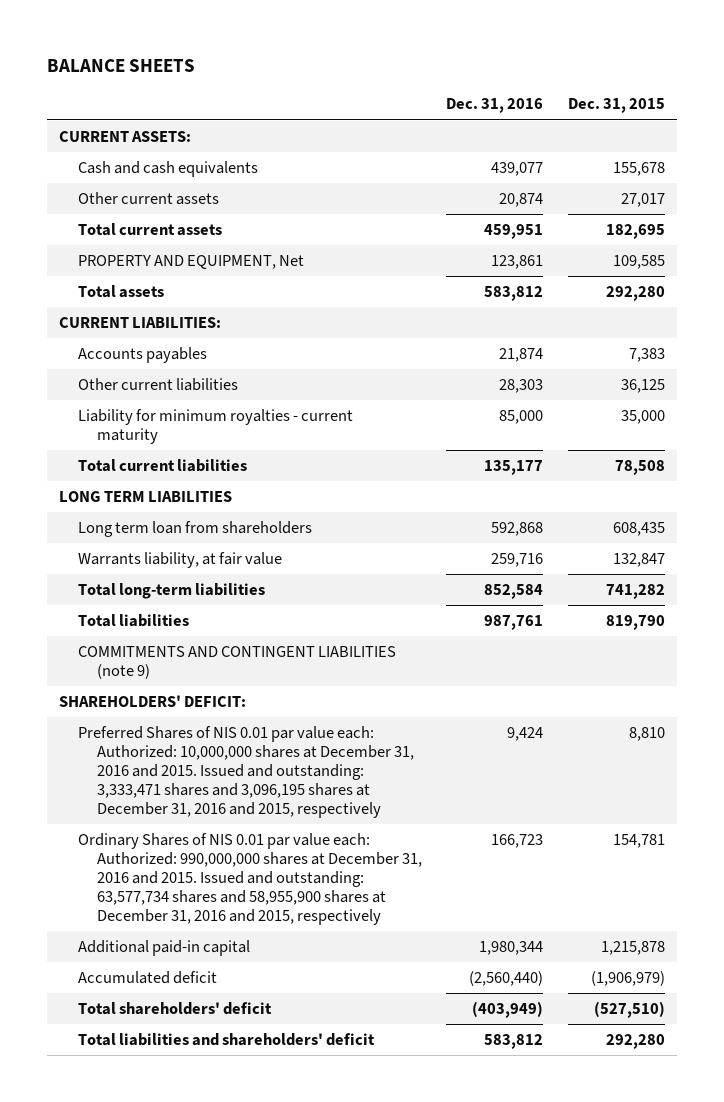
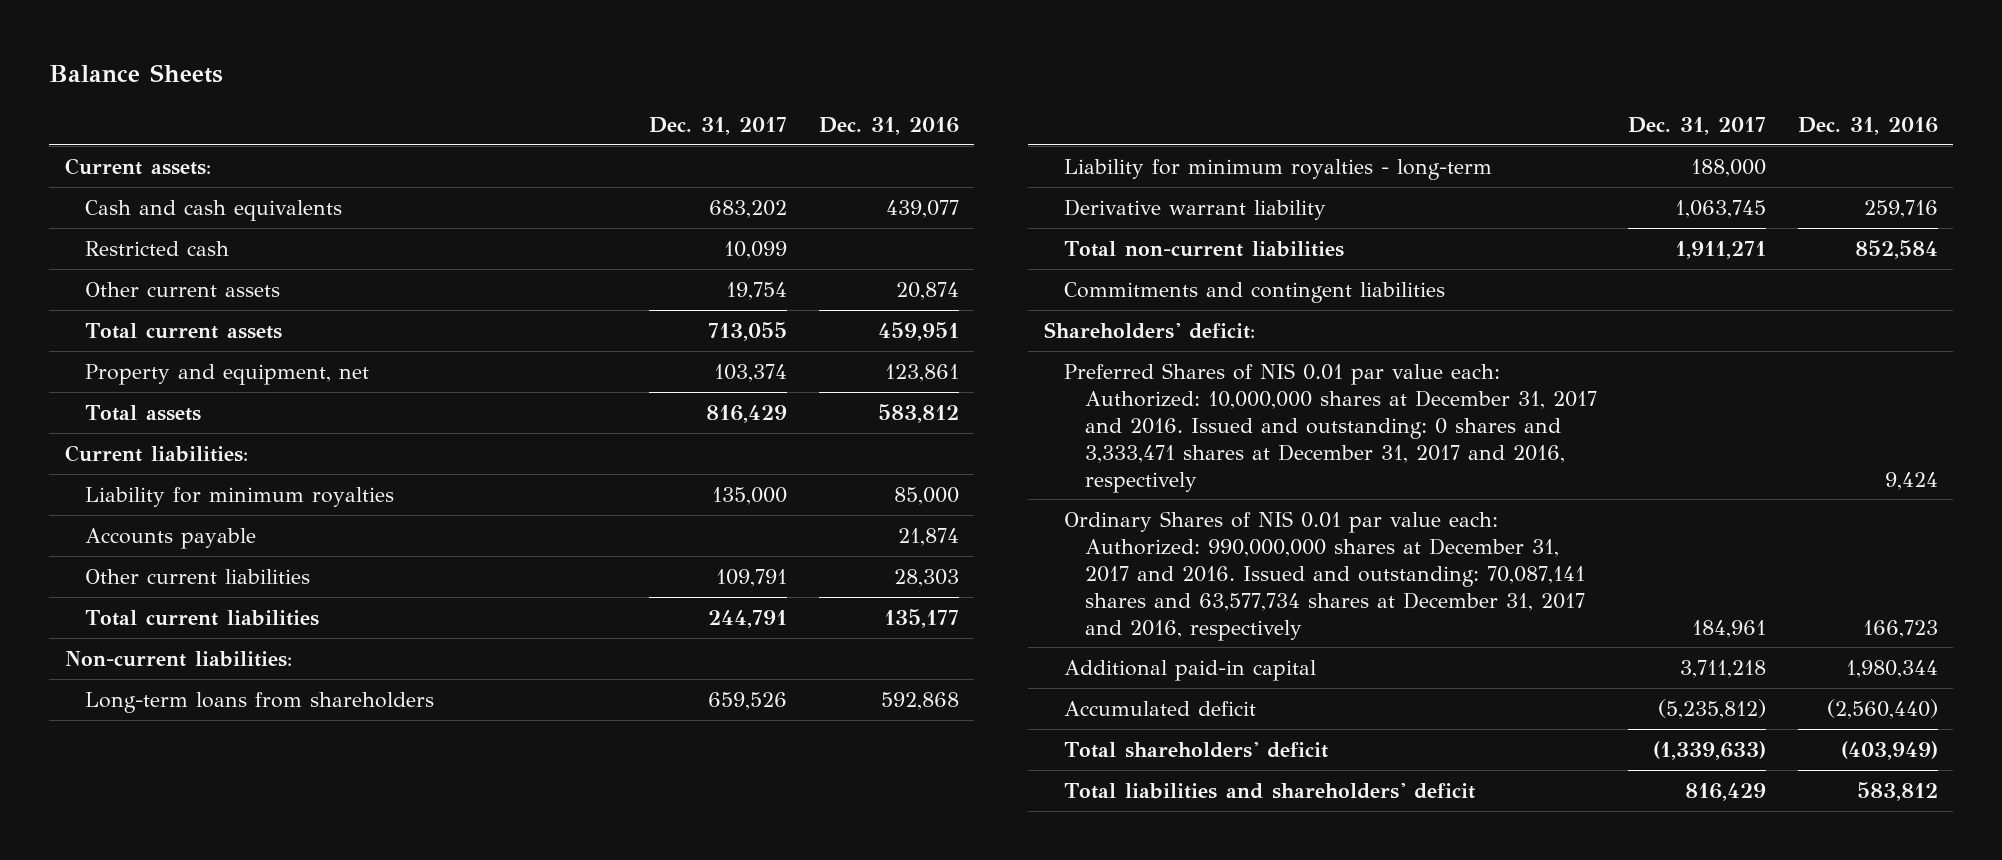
- BALANCE SHEETS
+ Balance Sheets
- | Dec. 31, 2016 | Dec. 31, 2015
+ | Dec. 31, 2017 | Dec. 31, 2016
- CURRENT ASSETS:
+ Current assets:
+ Restricted cash | 10,099 |
- PROPERTY AND EQUIPMENT, Net | 123,861 | 109,585
+ Property and equipment, net | 103,374 | 123,861
- CURRENT LIABILITIES:
- Accounts payables | 21,874 | 7,383
+ Current liabilities:
+ Liability for minimum royalties | 135,000 | 85,000
+ Accounts payable | | 21,874
- Liability for minimum royalties - current maturity | 85,000 | 35,000
- LONG TERM LIABILITIES
- Long term loan from shareholders | 592,868 | 608,435
- Warrants liability, at fair value | 259,716 | 132,847
- Total long-term liabilities | 852,584 | 741,282
- Total liabilities | 987,761 | 819,790
- COMMITMENTS AND CONTINGENT LIABILITIES (note 9)
- SHAREHOLDERS' DEFICIT:
- Preferred Shares of NIS 0.01 par value each: Authorized: 10,000,000 shares at December 31, 2016 and 2015. Issued and outstanding: 3,333,471 shares and 3,096,195 shares at December 31, 2016 and 2015, respectively | 9,424 | 8,810
- Ordinary Shares of NIS 0.01 par value each: Authorized: 990,000,000 shares at December 31, 2016 and 2015. Issued and outstanding: 63,577,734 shares and 58,955,900 shares at December 31, 2016 and 2015, respectively | 166,723 | 154,781
+ Non-current liabilities:
+ Long-term loans from shareholders | 659,526 | 592,868
+ Liability for minimum royalties - long-term | 188,000 |
+ Derivative warrant liability | 1,063,745 | 259,716
+ Total non-current liabilities | 1,911,271 | 852,584
+ Commitments and contingent liabilities
+ Shareholders' deficit:
+ Preferred Shares of NIS 0.01 par value each: Authorized: 10,000,000 shares at December 31, 2017 and 2016. Issued and outstanding: 0 shares and 3,333,471 shares at December 31, 2017 and 2016, respectively | | 9,424
+ Ordinary Shares of NIS 0.01 par value each: Authorized: 990,000,000 shares at December 31, 2017 and 2016. Issued and outstanding: 70,087,141 shares and 63,577,734 shares at December 31, 2017 and 2016, respectively | 184,961 | 166,723

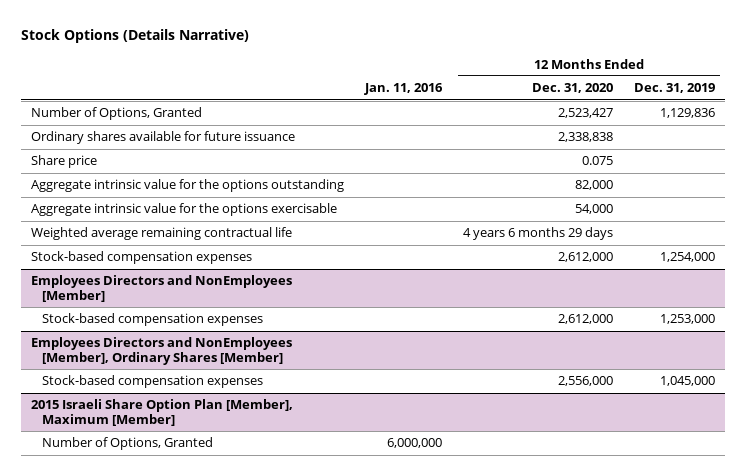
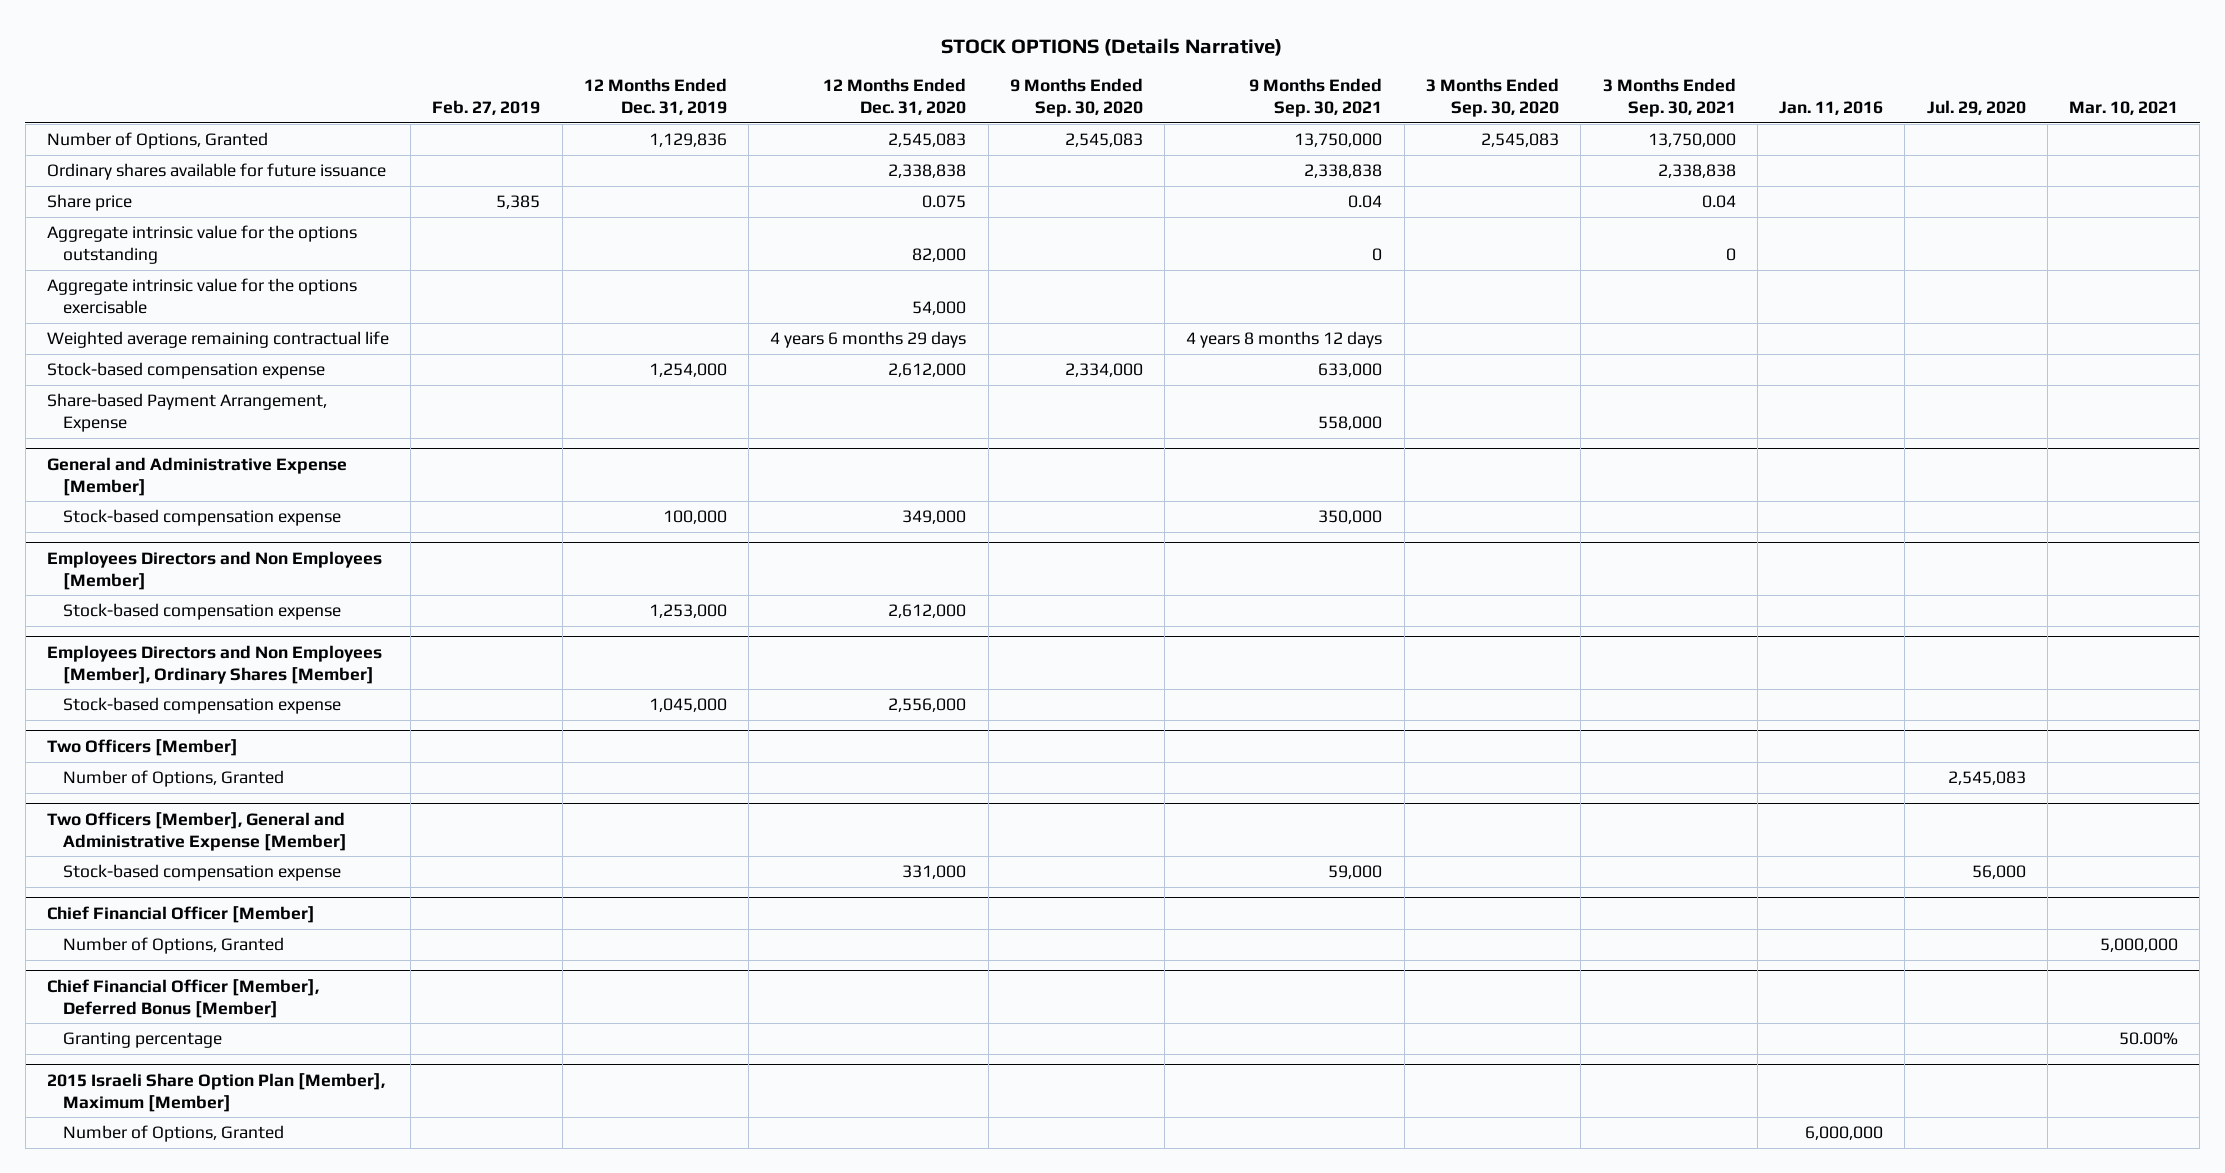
- Stock Options (Details Narrative)
+ STOCK OPTIONS (Details Narrative)
- | Jan. 11, 2016 | 12 Months Ended Dec. 31, 2020 | 12 Months Ended Dec. 31, 2019
+ | Feb. 27, 2019 | 12 Months Ended Dec. 31, 2019 | 12 Months Ended Dec. 31, 2020 | 9 Months Ended Sep. 30, 2020 | 9 Months Ended Sep. 30, 2021 | 3 Months Ended Sep. 30, 2020 | 3 Months Ended Sep. 30, 2021 | Jan. 11, 2016 | Jul. 29, 2020 | Mar. 10, 2021
- Number of Options, Granted | | 2,523,427 | 1,129,836
+ Number of Options, Granted | | 1,129,836 | 2,545,083 | 2,545,083 | 13,750,000 | 2,545,083 | 13,750,000 | | |
- Stock-based compensation expenses | | 2,612,000 | 1,254,000
- Employees Directors and NonEmployees [Member]
- Stock-based compensation expenses | | 2,612,000 | 1,253,000
- Employees Directors and NonEmployees [Member], Ordinary Shares [Member]
- Stock-based compensation expenses | | 2,556,000 | 1,045,000
+ Stock-based compensation expense | | 1,254,000 | 2,612,000 | 2,334,000 | 633,000 | | | | |
+ Share-based Payment Arrangement, Expense | | | | | 558,000 | | | | |
+ General and Administrative Expense [Member]
+ Stock-based compensation expense | | 100,000 | 349,000 | | 350,000 | | | | |
+ Employees Directors and Non Employees [Member]
+ Stock-based compensation expense | | 1,253,000 | 2,612,000 | | | | | | |
+ Employees Directors and Non Employees [Member], Ordinary Shares [Member]
+ Stock-based compensation expense | | 1,045,000 | 2,556,000 | | | | | | |
+ Two Officers [Member]
+ Number of Options, Granted | | | | | | | | | 2,545,083 |
+ Two Officers [Member], General and Administrative Expense [Member]
+ Stock-based compensation expense | | | 331,000 | | 59,000 | | | | 56,000 |
+ Chief Financial Officer [Member]
+ Number of Options, Granted | | | | | | | | | | 5,000,000
+ Chief Financial Officer [Member], Deferred Bonus [Member]
+ Granting percentage | | | | | | | | | | 50.00%

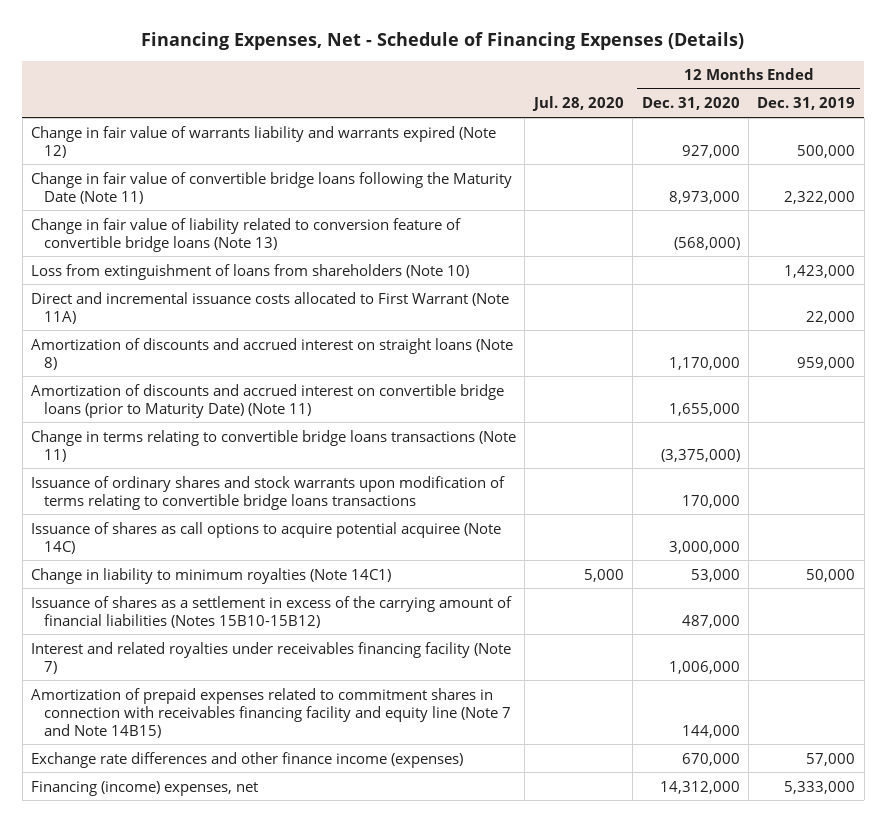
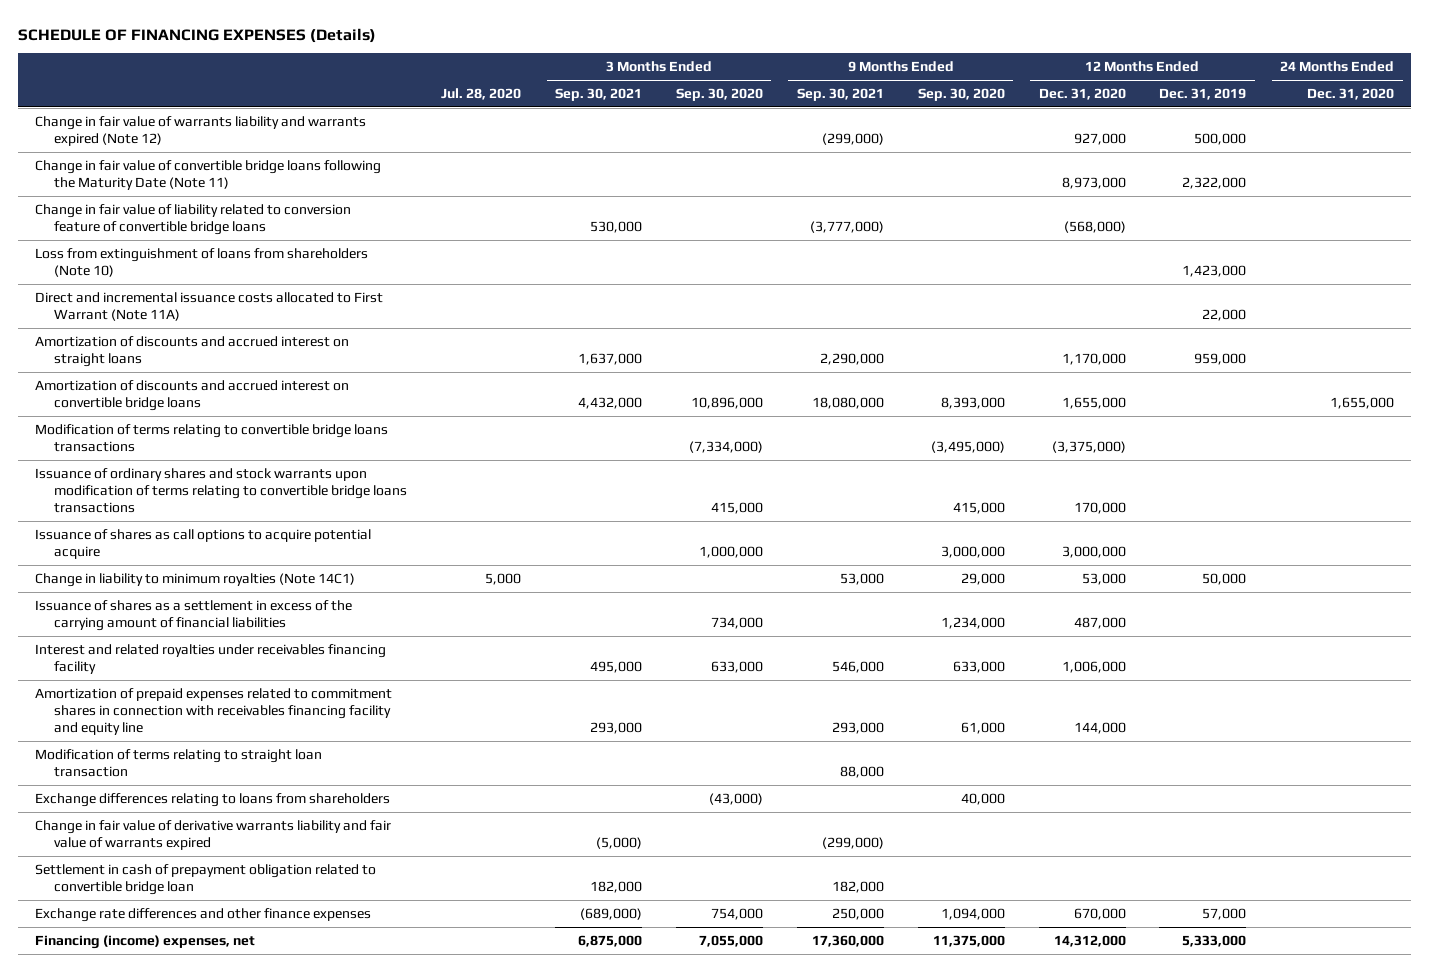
- Financing Expenses, Net - Schedule of Financing Expenses (Details)
+ SCHEDULE OF FINANCING EXPENSES (Details)
- | Jul. 28, 2020 | 12 Months Ended Dec. 31, 2020 | 12 Months Ended Dec. 31, 2019
+ | Jul. 28, 2020 | 3 Months Ended Sep. 30, 2021 | 3 Months Ended Sep. 30, 2020 | 9 Months Ended Sep. 30, 2021 | 9 Months Ended Sep. 30, 2020 | 12 Months Ended Dec. 31, 2020 | 12 Months Ended Dec. 31, 2019 | 24 Months Ended Dec. 31, 2020
- Change in fair value of liability related to conversion feature of convertible bridge loans (Note 13) | | (568,000) |
+ Change in fair value of liability related to conversion feature of convertible bridge loans | | 530,000 | | (3,777,000) | | (568,000) | |
- Amortization of discounts and accrued interest on straight loans (Note 8) | | 1,170,000 | 959,000
- Amortization of discounts and accrued interest on convertible bridge loans (prior to Maturity Date) (Note 11) | | 1,655,000 |
- Change in terms relating to convertible bridge loans transactions (Note 11) | | (3,375,000) |
+ Amortization of discounts and accrued interest on straight loans | | 1,637,000 | | 2,290,000 | | 1,170,000 | 959,000 |
+ Amortization of discounts and accrued interest on convertible bridge loans | | 4,432,000 | 10,896,000 | 18,080,000 | 8,393,000 | 1,655,000 | | 1,655,000
+ Modification of terms relating to convertible bridge loans transactions | | | (7,334,000) | | (3,495,000) | (3,375,000) | |
- Issuance of shares as call options to acquire potential acquiree (Note 14C) | | 3,000,000 |
+ Issuance of shares as call options to acquire potential acquire | | | 1,000,000 | | 3,000,000 | 3,000,000 | |
- Issuance of shares as a settlement in excess of the carrying amount of financial liabilities (Notes 15B10-15B12) | | 487,000 |
- Interest and related royalties under receivables financing facility (Note 7) | | 1,006,000 |
- Amortization of prepaid expenses related to commitment shares in connection with receivables financing facility and equity line (Note 7 and Note 14B15) | | 144,000 |
- Exchange rate differences and other finance income (expenses) | | 670,000 | 57,000
+ Issuance of shares as a settlement in excess of the carrying amount of financial liabilities | | | 734,000 | | 1,234,000 | 487,000 | |
+ Interest and related royalties under receivables financing facility | | 495,000 | 633,000 | 546,000 | 633,000 | 1,006,000 | |
+ Amortization of prepaid expenses related to commitment shares in connection with receivables financing facility and equity line | | 293,000 | | 293,000 | 61,000 | 144,000 | |
+ Modification of terms relating to straight loan transaction | | | | 88,000 | | | |
+ Exchange differences relating to loans from shareholders | | | (43,000) | | 40,000 | | |
+ Change in fair value of derivative warrants liability and fair value of warrants expired | | (5,000) | | (299,000) | | | |
+ Settlement in cash of prepayment obligation related to convertible bridge loan | | 182,000 | | 182,000 | | | |
+ Exchange rate differences and other finance expenses | | (689,000) | 754,000 | 250,000 | 1,094,000 | 670,000 | 57,000 |

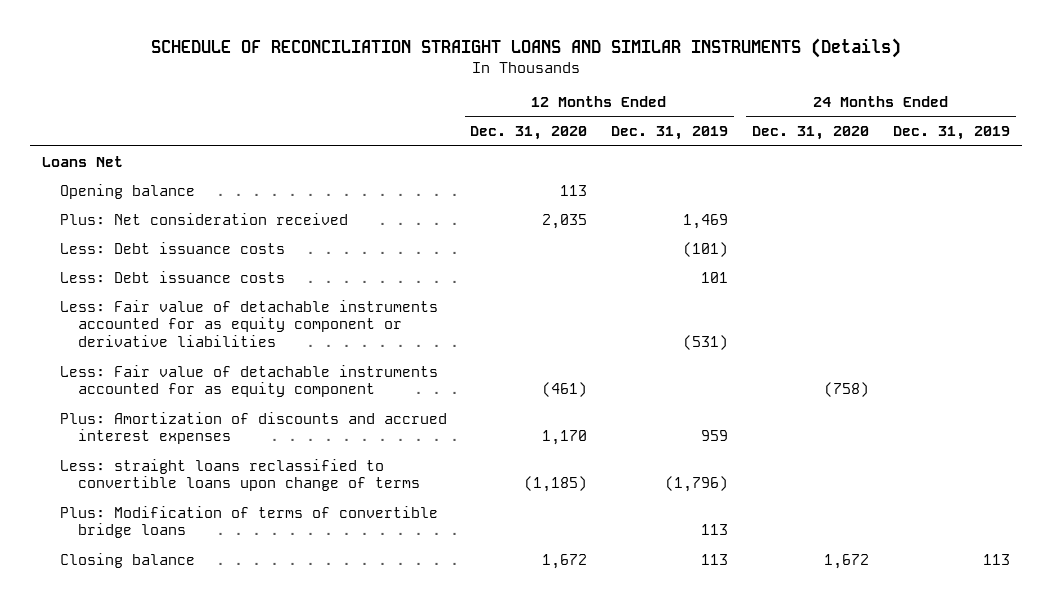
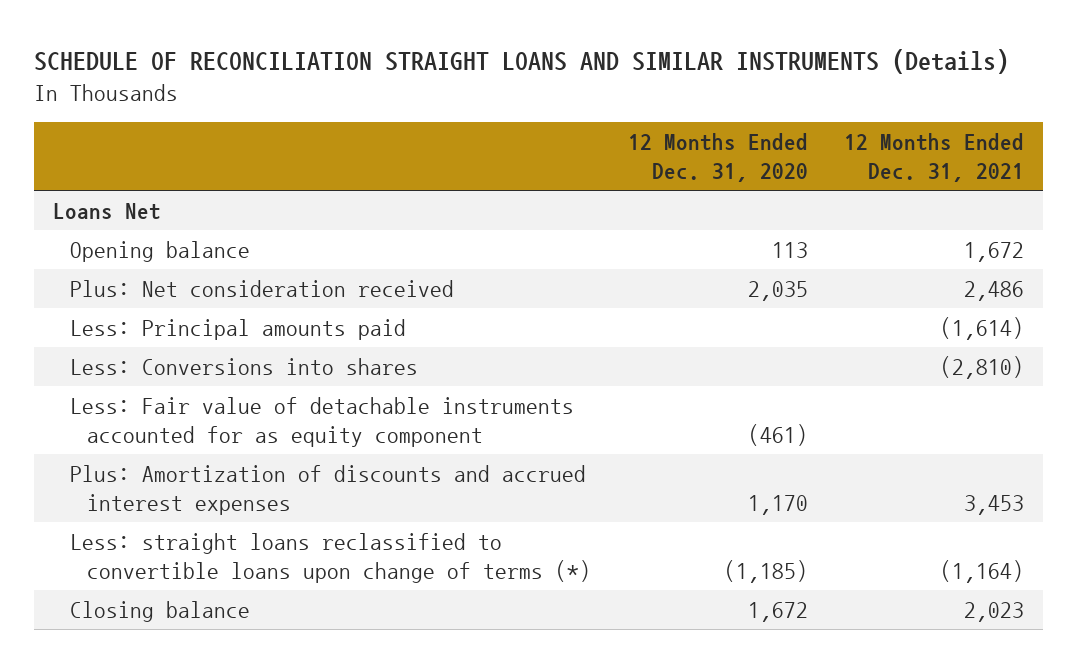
- | 12 Months Ended Dec. 31, 2020 | 12 Months Ended Dec. 31, 2019 | 24 Months Ended Dec. 31, 2020 | 24 Months Ended Dec. 31, 2019
+ | 12 Months Ended Dec. 31, 2020 | 12 Months Ended Dec. 31, 2021
- Less: Debt issuance costs | | (101) | |
- Less: Debt issuance costs | | 101 | |
- Less: Fair value of detachable instruments accounted for as equity component or derivative liabilities | | (531) | |
+ Less: Principal amounts paid | | (1,614)
+ Less: Conversions into shares | | (2,810)
- Less: straight loans reclassified to convertible loans upon change of terms | (1,185) | (1,796) | |
- Plus: Modification of terms of convertible bridge loans | | 113 | |
+ Less: straight loans reclassified to convertible loans upon change of terms (*) | (1,185) | (1,164)

